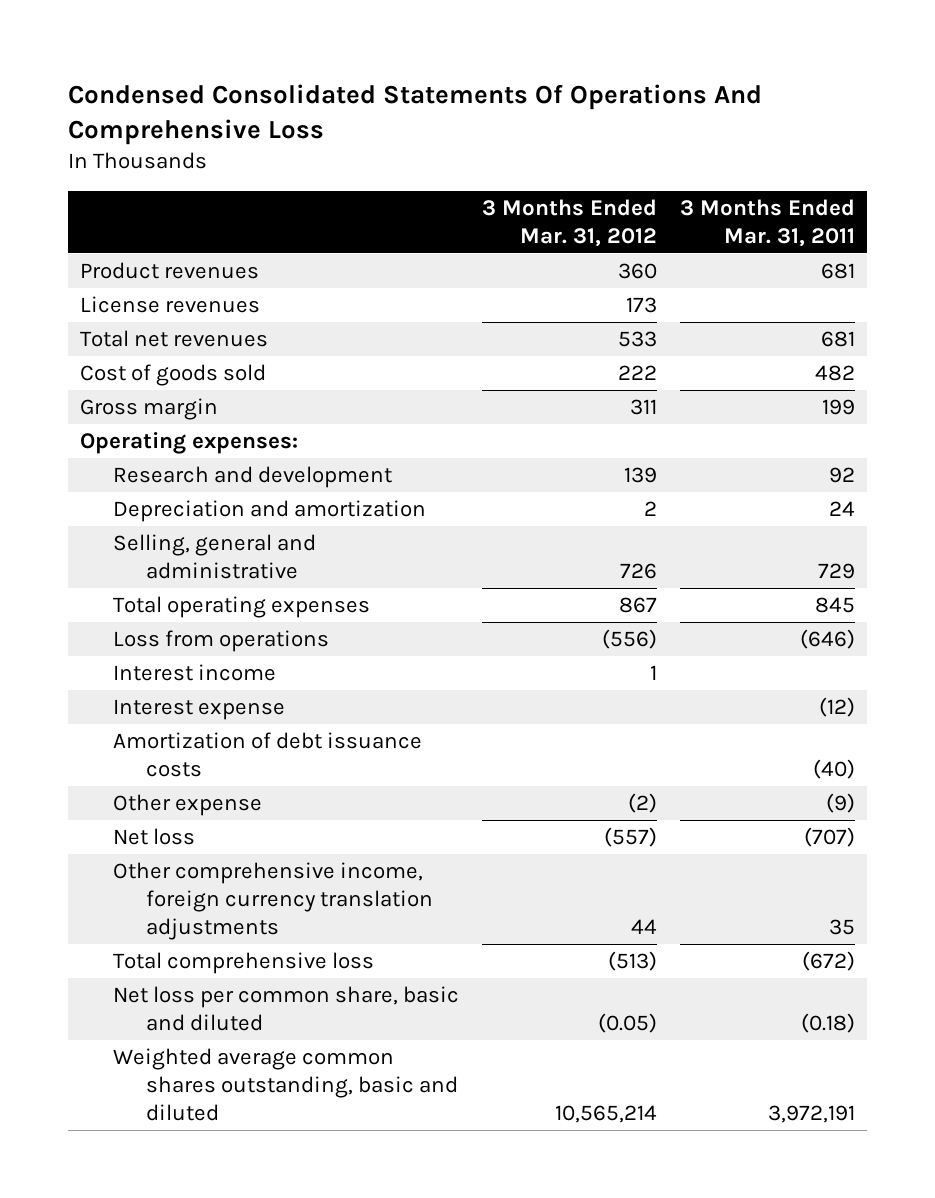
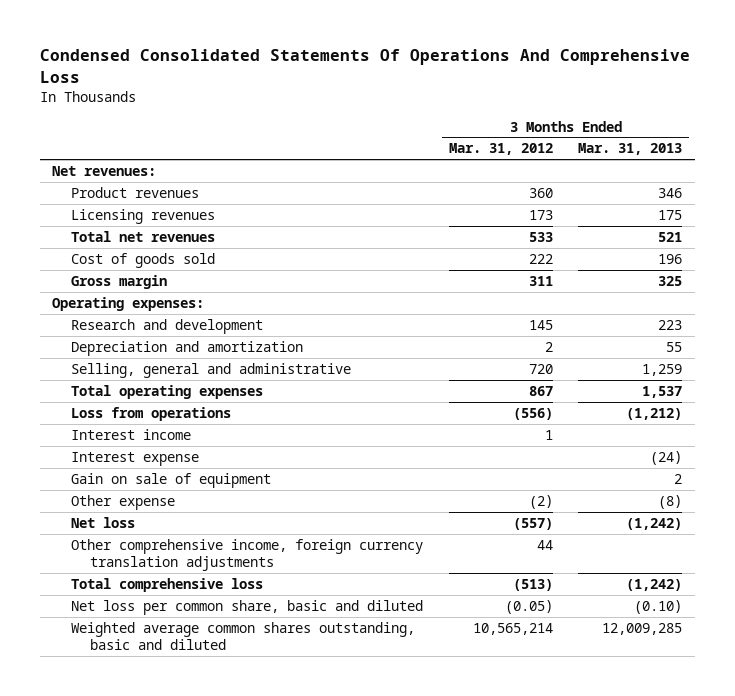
- | 3 Months Ended Mar. 31, 2012 | 3 Months Ended Mar. 31, 2011
+ | 3 Months Ended Mar. 31, 2012 | 3 Months Ended Mar. 31, 2013
+ Net revenues:
- License revenues | 173 |
+ Licensing revenues | 173 | 175
- Research and development | 139 | 92
+ Research and development | 145 | 223
- Selling, general and administrative | 726 | 729
+ Selling, general and administrative | 720 | 1,259
- Amortization of debt issuance costs | | (40)
+ Gain on sale of equipment | | 2

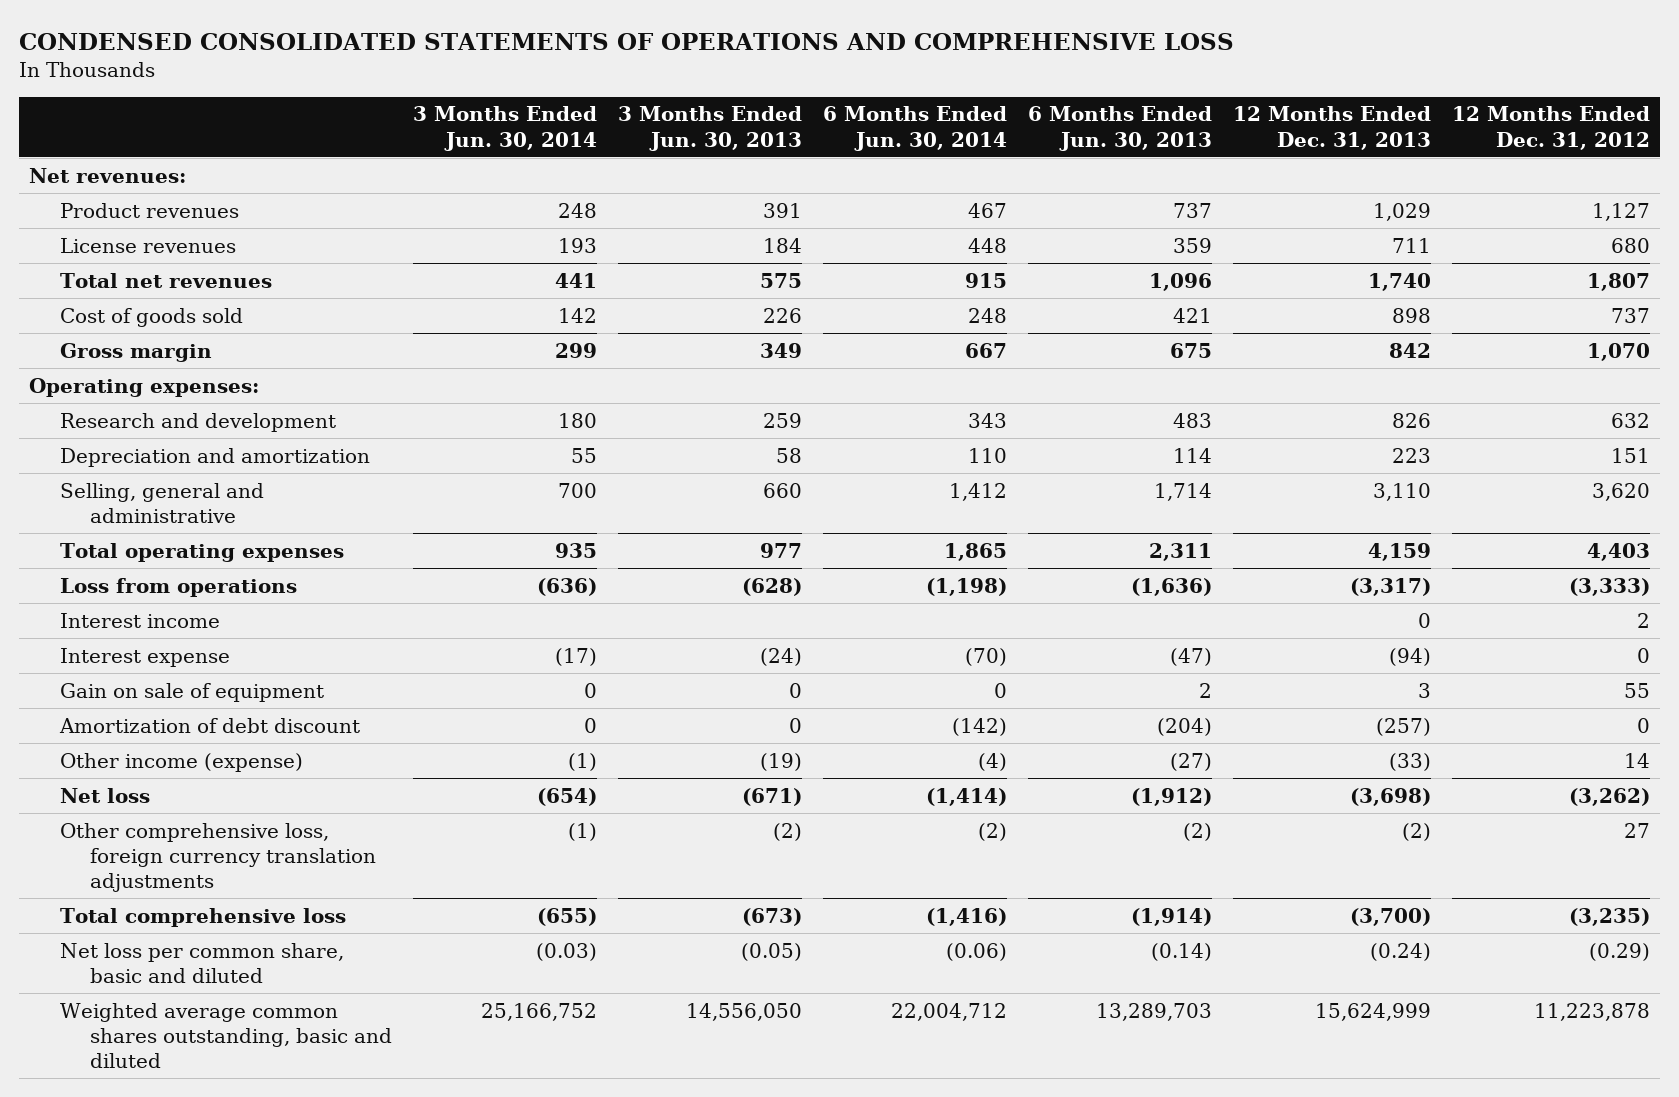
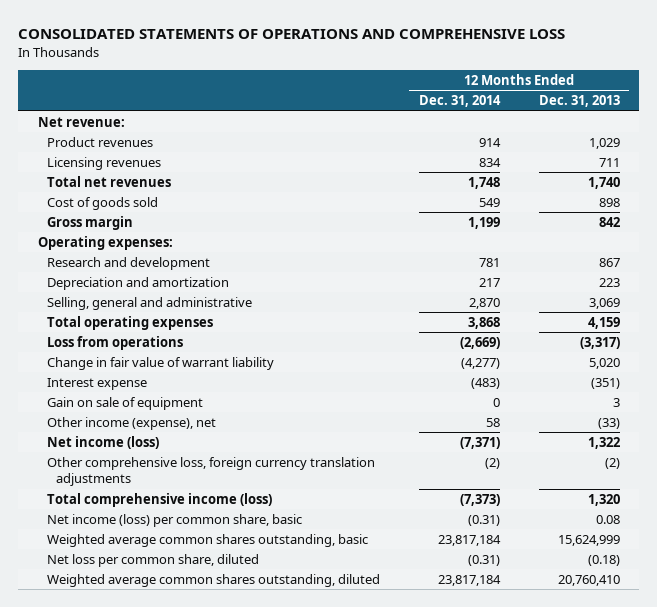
- CONDENSED CONSOLIDATED STATEMENTS OF OPERATIONS AND COMPREHENSIVE LOSS
+ CONSOLIDATED STATEMENTS OF OPERATIONS AND COMPREHENSIVE LOSS
- | 3 Months Ended Jun. 30, 2014 | 3 Months Ended Jun. 30, 2013 | 6 Months Ended Jun. 30, 2014 | 6 Months Ended Jun. 30, 2013 | 12 Months Ended Dec. 31, 2013 | 12 Months Ended Dec. 31, 2012
+ | 12 Months Ended Dec. 31, 2014 | 12 Months Ended Dec. 31, 2013
- Net revenues:
+ Net revenue:
- License revenues | 193 | 184 | 448 | 359 | 711 | 680
+ Licensing revenues | 834 | 711
- Research and development | 180 | 259 | 343 | 483 | 826 | 632
+ Research and development | 781 | 867
- Selling, general and administrative | 700 | 660 | 1,412 | 1,714 | 3,110 | 3,620
+ Selling, general and administrative | 2,870 | 3,069
- Interest income | | | | | 0 | 2
- Interest expense | (17) | (24) | (70) | (47) | (94) | 0
+ Change in fair value of warrant liability | (4,277) | 5,020
+ Interest expense | (483) | (351)
- Amortization of debt discount | 0 | 0 | (142) | (204) | (257) | 0
- Other income (expense) | (1) | (19) | (4) | (27) | (33) | 14
- Net loss | (654) | (671) | (1,414) | (1,912) | (3,698) | (3,262)
+ Other income (expense), net | 58 | (33)
+ Net income (loss) | (7,371) | 1,322
- Total comprehensive loss | (655) | (673) | (1,416) | (1,914) | (3,700) | (3,235)
- Net loss per common share, basic and diluted | (0.03) | (0.05) | (0.06) | (0.14) | (0.24) | (0.29)
- Weighted average common shares outstanding, basic and diluted | 25,166,752 | 14,556,050 | 22,004,712 | 13,289,703 | 15,624,999 | 11,223,878
+ Total comprehensive income (loss) | (7,373) | 1,320
+ Net income (loss) per common share, basic | (0.31) | 0.08
+ Weighted average common shares outstanding, basic | 23,817,184 | 15,624,999
+ Net loss per common share, diluted | (0.31) | (0.18)
+ Weighted average common shares outstanding, diluted | 23,817,184 | 20,760,410

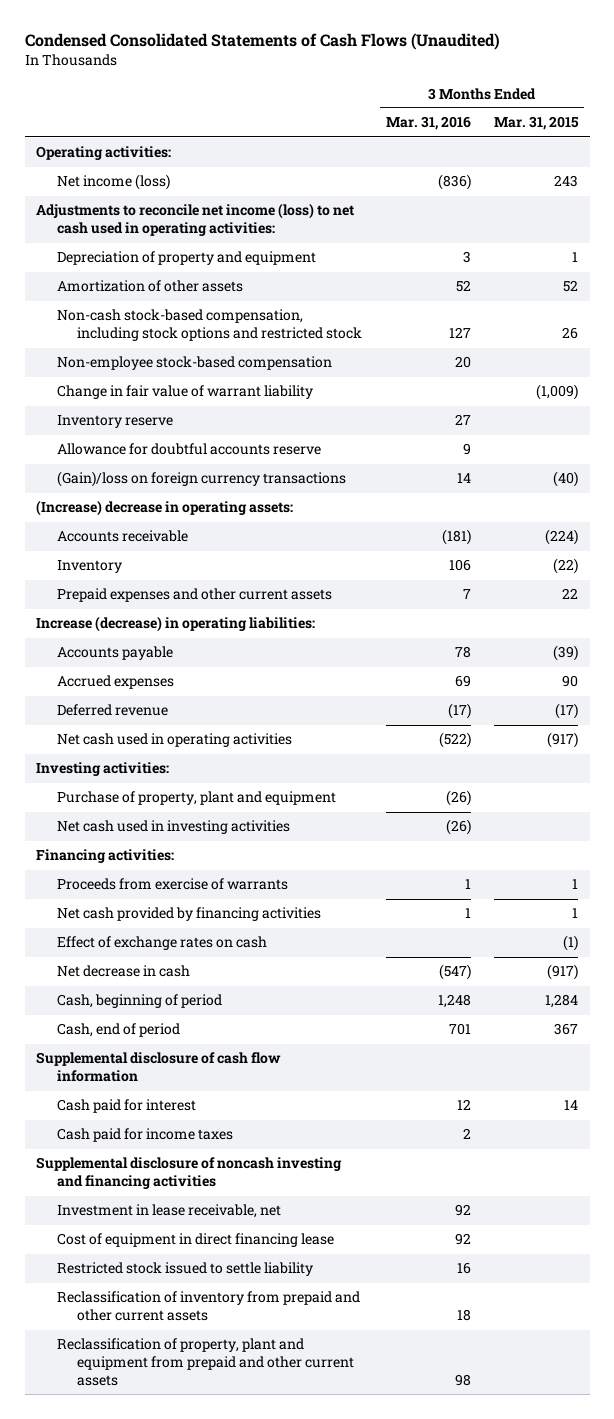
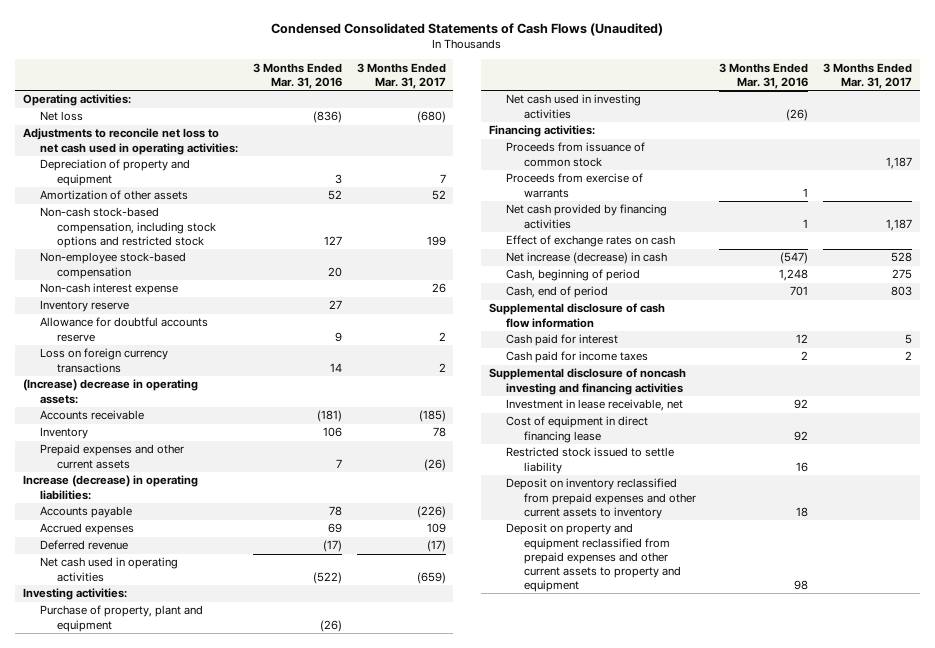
- | 3 Months Ended Mar. 31, 2016 | 3 Months Ended Mar. 31, 2015
+ | 3 Months Ended Mar. 31, 2016 | 3 Months Ended Mar. 31, 2017
- Net income (loss) | (836) | 243
- Adjustments to reconcile net income (loss) to net cash used in operating activities:
+ Net loss | (836) | (680)
+ Adjustments to reconcile net loss to net cash used in operating activities:
- Change in fair value of warrant liability | | (1,009)
+ Non-cash interest expense | | 26
- (Gain)/loss on foreign currency transactions | 14 | (40)
+ Loss on foreign currency transactions | 14 | 2
+ Proceeds from issuance of common stock | | 1,187
- Net decrease in cash | (547) | (917)
+ Net increase (decrease) in cash | (547) | 528
- Reclassification of inventory from prepaid and other current assets | 18 |
- Reclassification of property, plant and equipment from prepaid and other current assets | 98 |
+ Deposit on inventory reclassified from prepaid expenses and other current assets to inventory | 18 |
+ Deposit on property and equipment reclassified from prepaid expenses and other current assets to property and equipment | 98 |

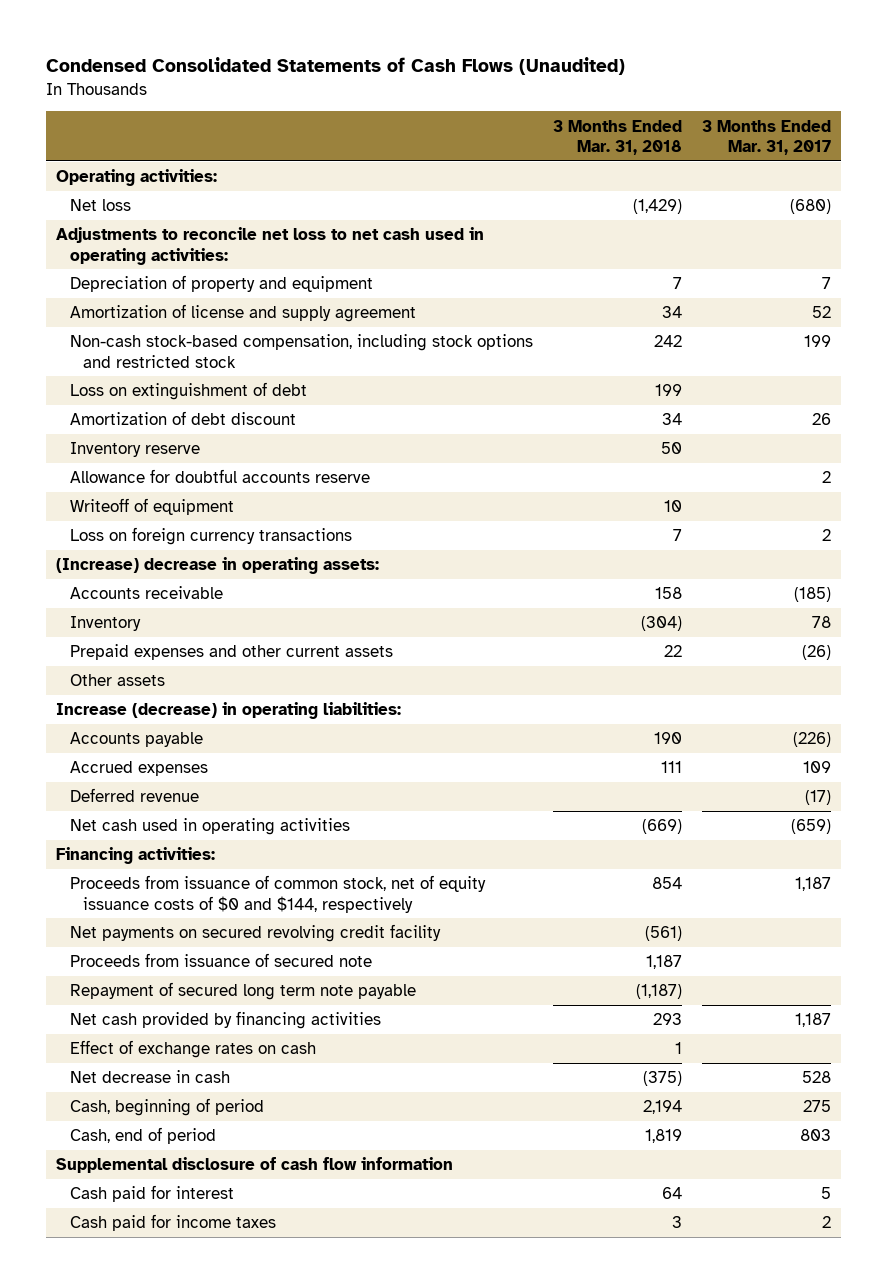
- | 3 Months Ended Mar. 31, 2016 | 3 Months Ended Mar. 31, 2017
+ | 3 Months Ended Mar. 31, 2018 | 3 Months Ended Mar. 31, 2017
- Amortization of other assets | 52 | 52
+ Amortization of license and supply agreement | 34 | 52
- Non-employee stock-based compensation | 20 |
- Non-cash interest expense | | 26
+ Loss on extinguishment of debt | 199 |
+ Amortization of debt discount | 34 | 26
+ Writeoff of equipment | 10 |
+ Other assets
- Investing activities:
- Purchase of property, plant and equipment | (26) |
- Net cash used in investing activities | (26) |
- Proceeds from issuance of common stock | | 1,187
- Proceeds from exercise of warrants | 1 |
+ Proceeds from issuance of common stock, net of equity issuance costs of $0 and $144, respectively | 854 | 1,187
+ Net payments on secured revolving credit facility | (561) |
+ Proceeds from issuance of secured note | 1,187 |
+ Repayment of secured long term note payable | (1,187) |
- Net increase (decrease) in cash | (547) | 528
+ Net decrease in cash | (375) | 528
- Supplemental disclosure of noncash investing and financing activities
- Investment in lease receivable, net | 92 |
- Cost of equipment in direct financing lease | 92 |
- Restricted stock issued to settle liability | 16 |
- Deposit on inventory reclassified from prepaid expenses and other current assets to inventory | 18 |
- Deposit on property and equipment reclassified from prepaid expenses and other current assets to property and equipment | 98 |

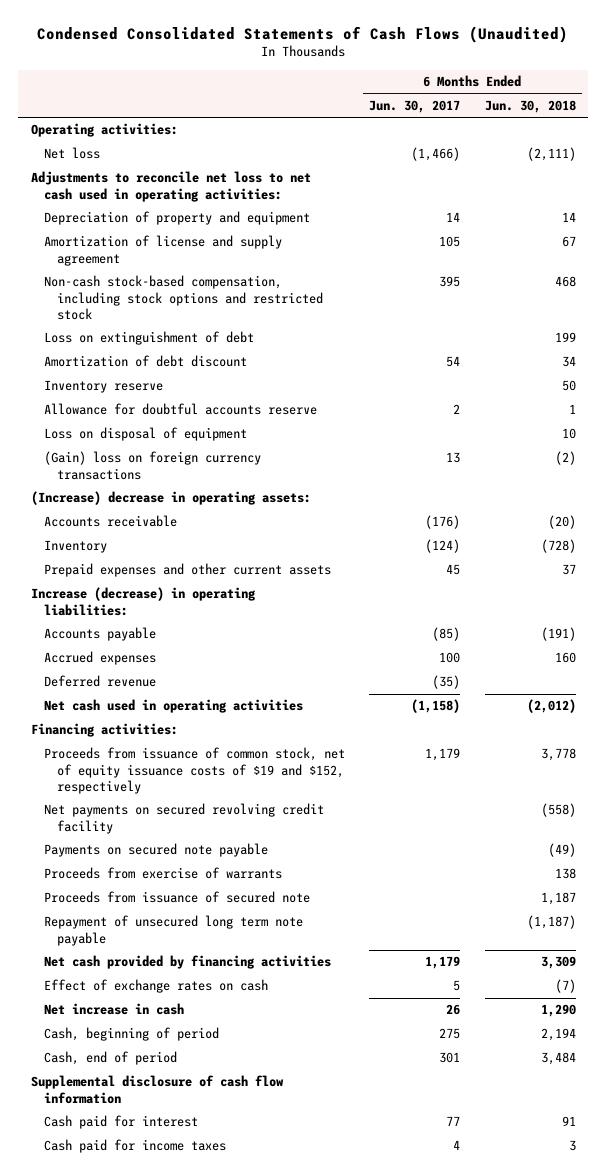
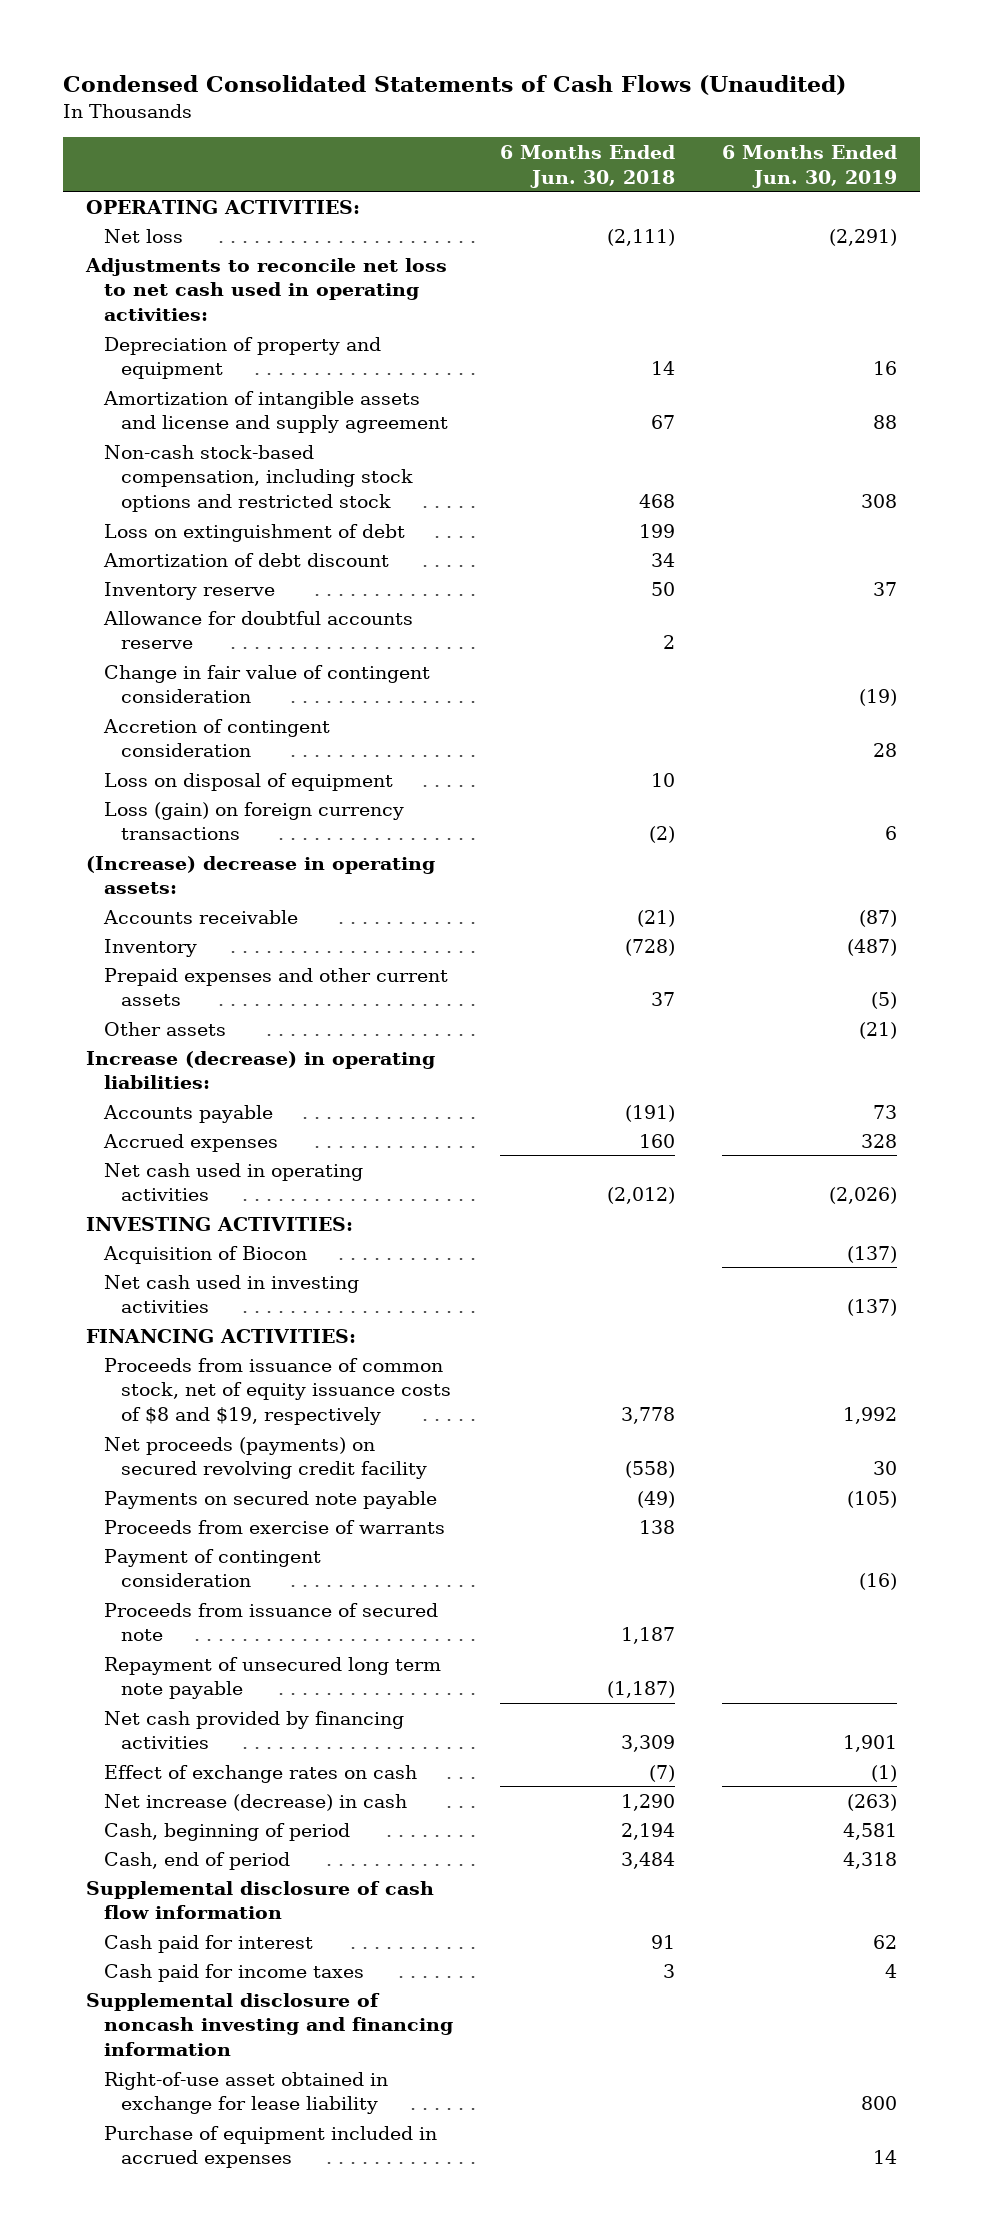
- | 6 Months Ended Jun. 30, 2017 | 6 Months Ended Jun. 30, 2018
+ | 6 Months Ended Jun. 30, 2018 | 6 Months Ended Jun. 30, 2019
- Operating activities:
+ OPERATING ACTIVITIES:
- Amortization of license and supply agreement | 105 | 67
+ Amortization of intangible assets and license and supply agreement | 67 | 88
- Allowance for doubtful accounts reserve | 2 | 1
+ Allowance for doubtful accounts reserve | 2 |
+ Change in fair value of contingent consideration | | (19)
+ Accretion of contingent consideration | | 28
- (Gain) loss on foreign currency transactions | 13 | (2)
+ Loss (gain) on foreign currency transactions | (2) | 6
- Accounts receivable | (176) | (20)
+ Accounts receivable | (21) | (87)
+ Other assets | | (21)
- Deferred revenue | (35) |
- Financing activities:
- Proceeds from issuance of common stock, net of equity issuance costs of $19 and $152, respectively | 1,179 | 3,778
- Net payments on secured revolving credit facility | | (558)
+ INVESTING ACTIVITIES:
+ Acquisition of Biocon | | (137)
+ Net cash used in investing activities | | (137)
+ FINANCING ACTIVITIES:
+ Proceeds from issuance of common stock, net of equity issuance costs of $8 and $19, respectively | 3,778 | 1,992
+ Net proceeds (payments) on secured revolving credit facility | (558) | 30
+ Payment of contingent consideration | | (16)
- Net increase in cash | 26 | 1,290
+ Net increase (decrease) in cash | 1,290 | (263)
+ Supplemental disclosure of noncash investing and financing information
+ Right-of-use asset obtained in exchange for lease liability | | 800
+ Purchase of equipment included in accrued expenses | | 14

